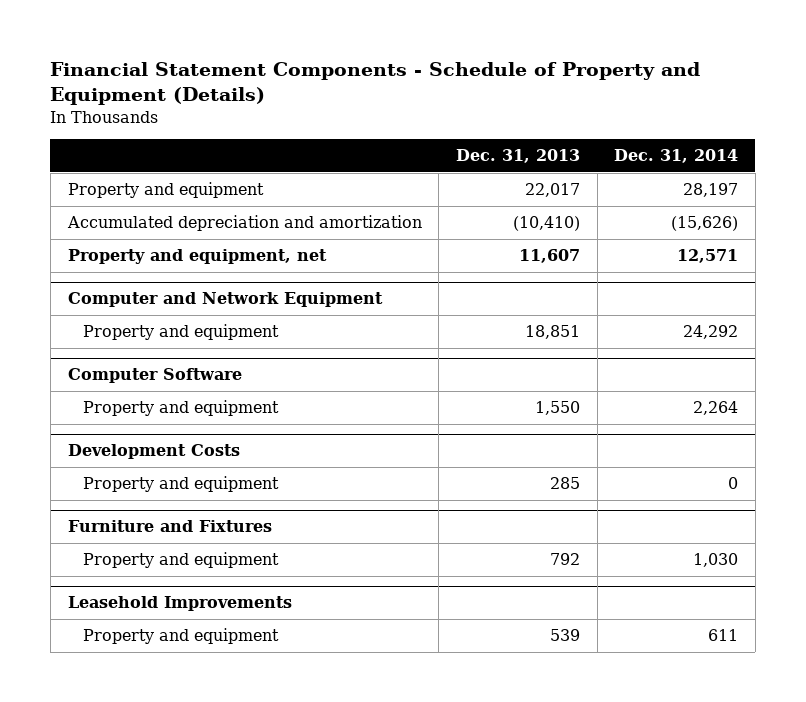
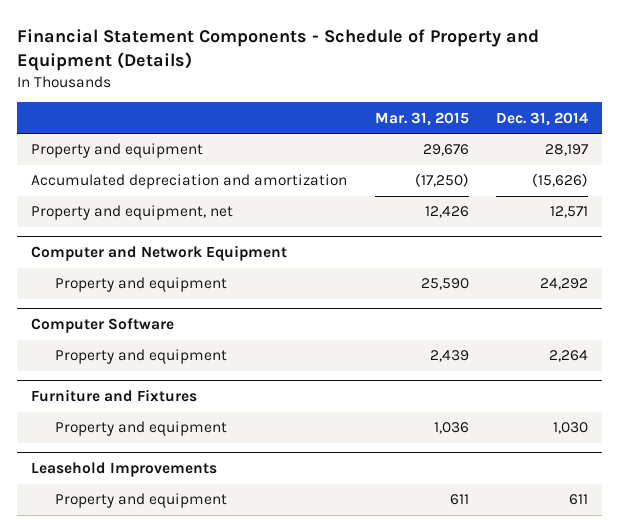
- | Dec. 31, 2013 | Dec. 31, 2014
+ | Mar. 31, 2015 | Dec. 31, 2014
- Development Costs
- Property and equipment | 285 | 0

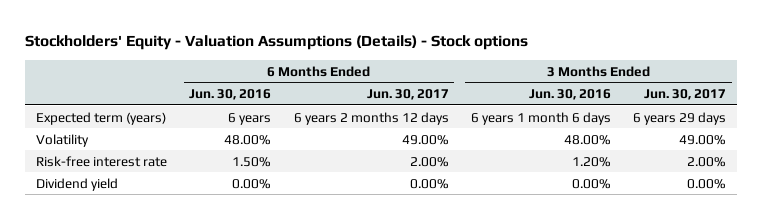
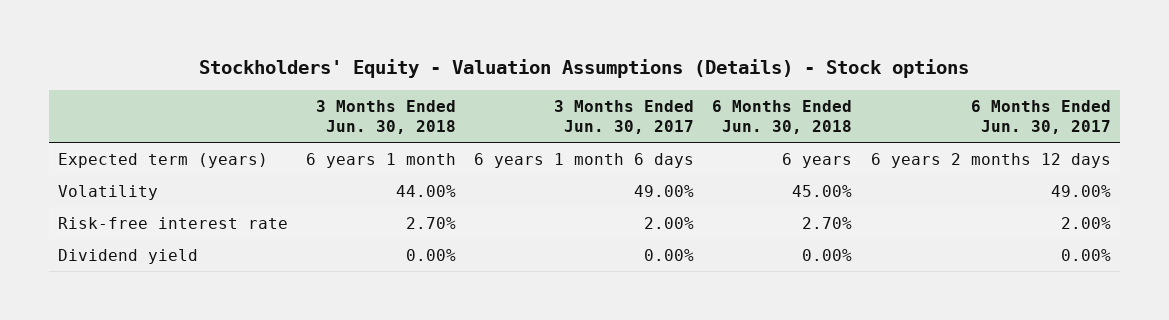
- | 6 Months Ended Jun. 30, 2016 | 6 Months Ended Jun. 30, 2017 | 3 Months Ended Jun. 30, 2016 | 3 Months Ended Jun. 30, 2017
+ | 3 Months Ended Jun. 30, 2018 | 3 Months Ended Jun. 30, 2017 | 6 Months Ended Jun. 30, 2018 | 6 Months Ended Jun. 30, 2017
- Expected term (years) | 6 years | 6 years 2 months 12 days | 6 years 1 month 6 days | 6 years 29 days
+ Expected term (years) | 6 years 1 month | 6 years 1 month 6 days | 6 years | 6 years 2 months 12 days

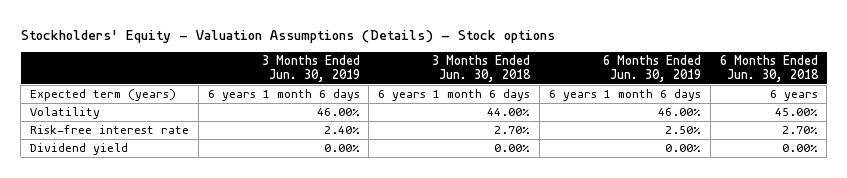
- | 3 Months Ended Jun. 30, 2018 | 3 Months Ended Jun. 30, 2017 | 6 Months Ended Jun. 30, 2018 | 6 Months Ended Jun. 30, 2017
+ | 3 Months Ended Jun. 30, 2019 | 3 Months Ended Jun. 30, 2018 | 6 Months Ended Jun. 30, 2019 | 6 Months Ended Jun. 30, 2018
- Expected term (years) | 6 years 1 month | 6 years 1 month 6 days | 6 years | 6 years 2 months 12 days
+ Expected term (years) | 6 years 1 month 6 days | 6 years 1 month 6 days | 6 years 1 month 6 days | 6 years

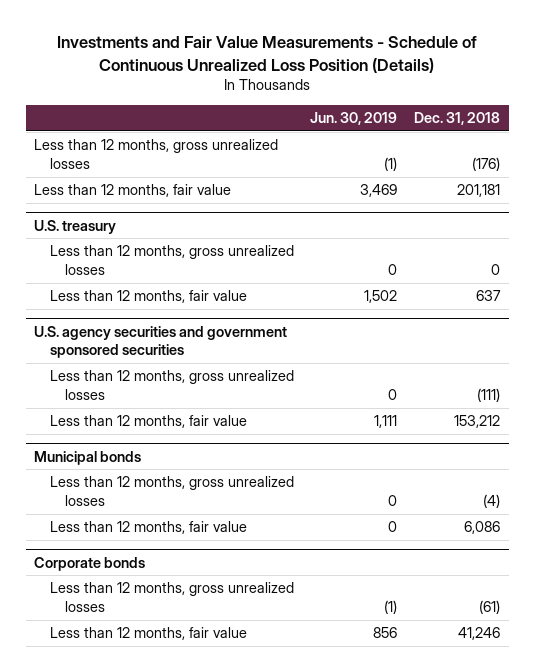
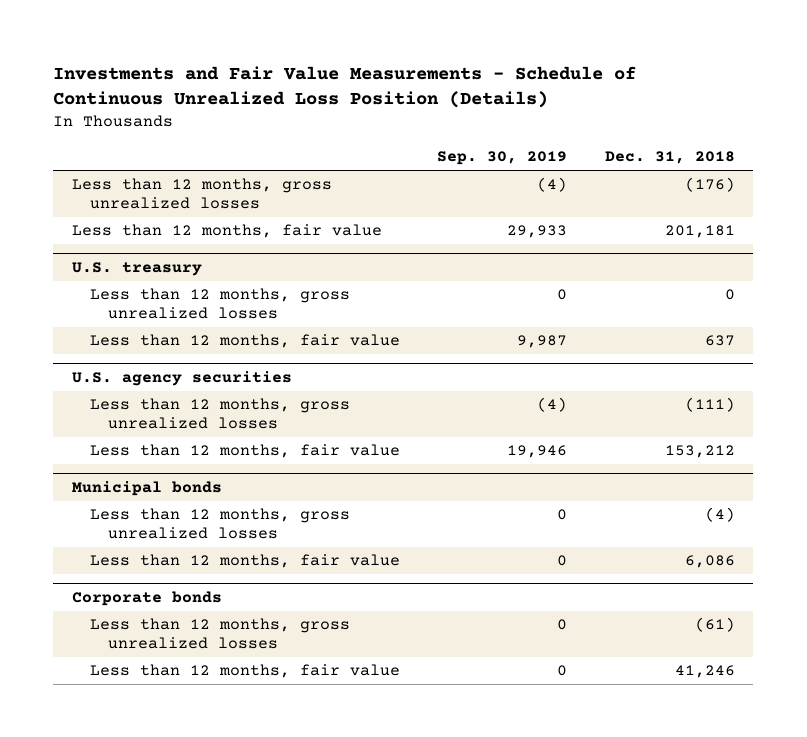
- | Jun. 30, 2019 | Dec. 31, 2018
+ | Sep. 30, 2019 | Dec. 31, 2018
- U.S. agency securities and government sponsored securities
+ U.S. agency securities

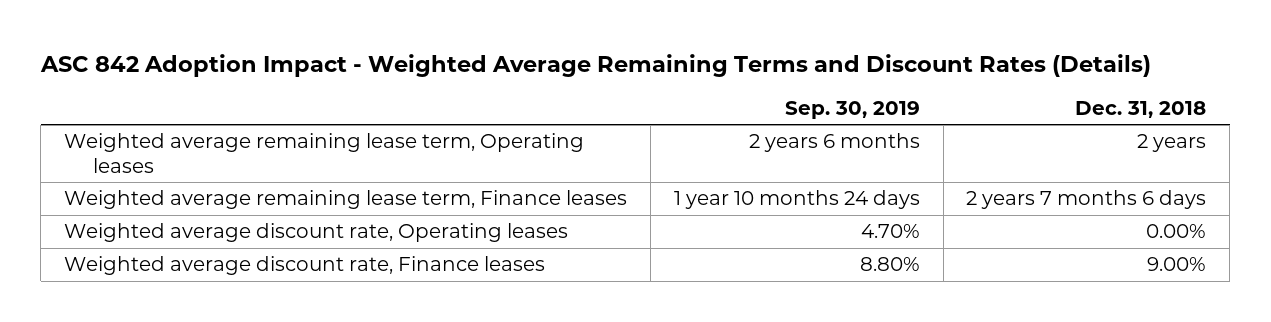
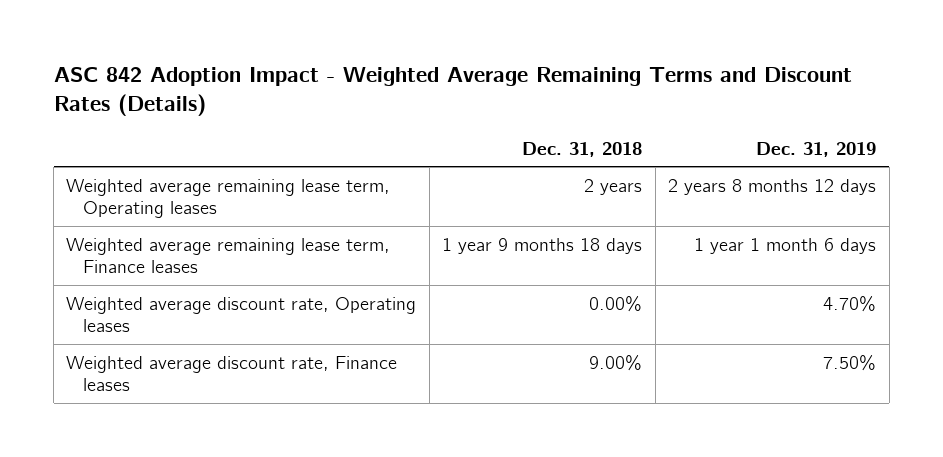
- | Sep. 30, 2019 | Dec. 31, 2018
+ | Dec. 31, 2018 | Dec. 31, 2019
- Weighted average remaining lease term, Finance leases | 1 year 10 months 24 days | 2 years 7 months 6 days
+ Weighted average remaining lease term, Finance leases | 1 year 9 months 18 days | 1 year 1 month 6 days

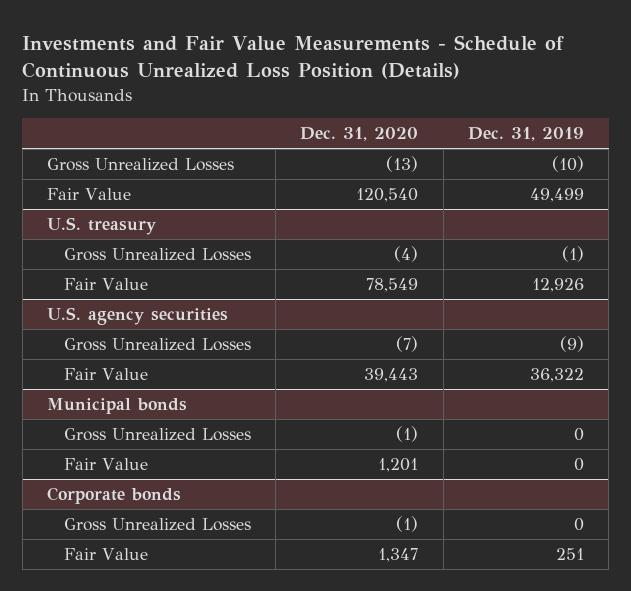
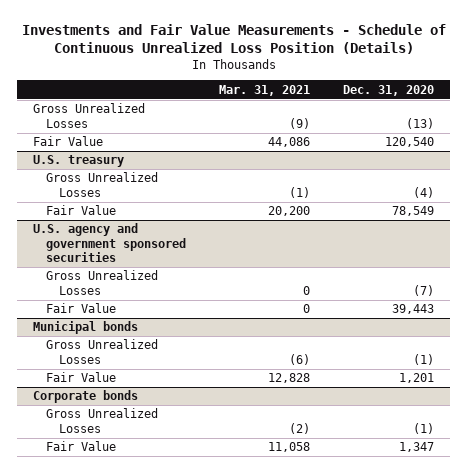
- | Dec. 31, 2020 | Dec. 31, 2019
+ | Mar. 31, 2021 | Dec. 31, 2020
- U.S. agency securities
+ U.S. agency and government sponsored securities

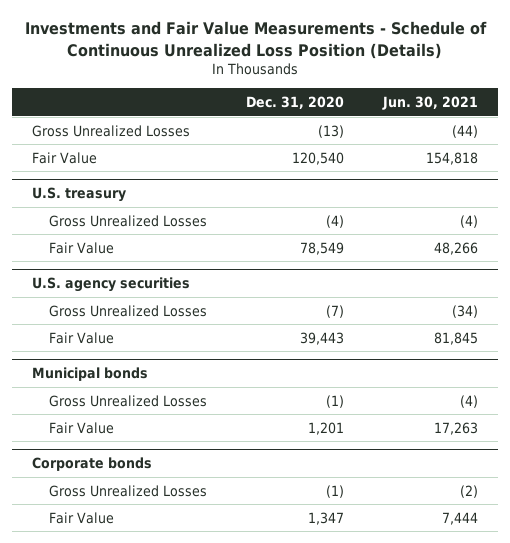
- | Mar. 31, 2021 | Dec. 31, 2020
+ | Dec. 31, 2020 | Jun. 30, 2021
- U.S. agency and government sponsored securities
+ U.S. agency securities

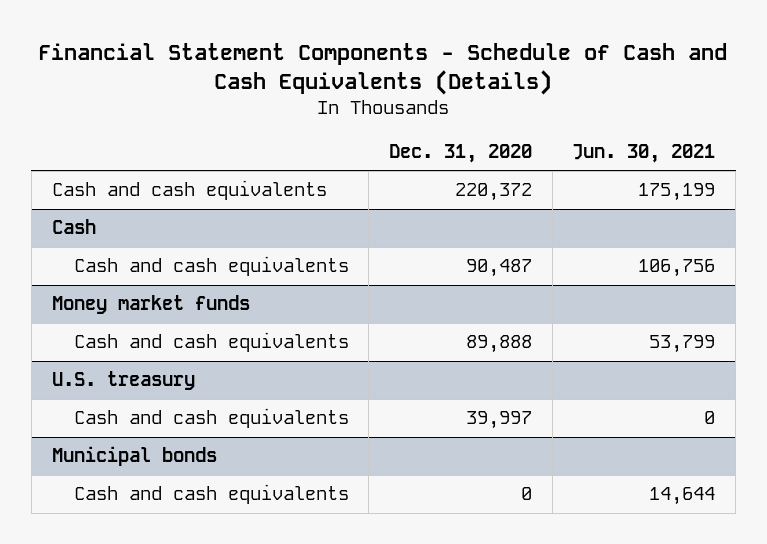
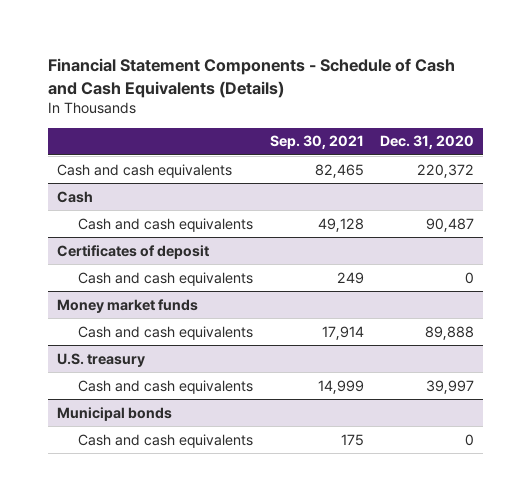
- | Dec. 31, 2020 | Jun. 30, 2021
+ | Sep. 30, 2021 | Dec. 31, 2020
+ Certificates of deposit
+ Cash and cash equivalents | 249 | 0

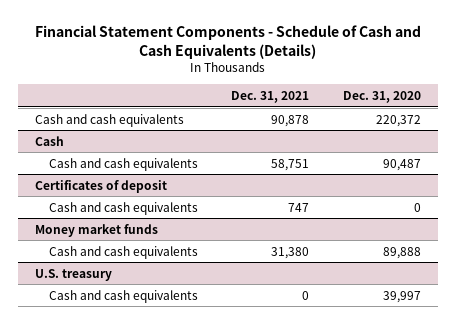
- | Sep. 30, 2021 | Dec. 31, 2020
+ | Dec. 31, 2021 | Dec. 31, 2020
- Municipal bonds
- Cash and cash equivalents | 175 | 0

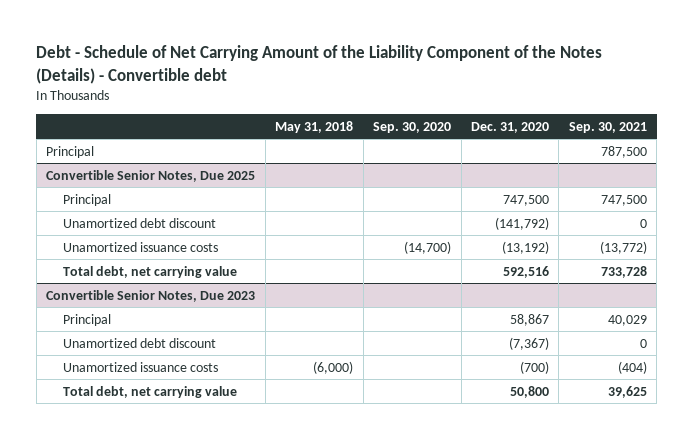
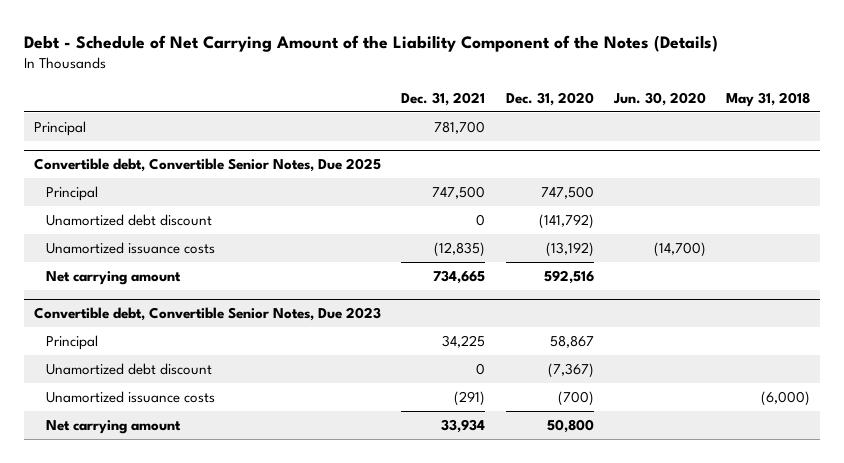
- Debt - Schedule of Net Carrying Amount of the Liability Component of the Notes (Details) - Convertible debt
+ Debt - Schedule of Net Carrying Amount of the Liability Component of the Notes (Details)
- | May 31, 2018 | Sep. 30, 2020 | Dec. 31, 2020 | Sep. 30, 2021
+ | Dec. 31, 2021 | Dec. 31, 2020 | Jun. 30, 2020 | May 31, 2018
- Convertible Senior Notes, Due 2025
+ Convertible debt, Convertible Senior Notes, Due 2025
- Total debt, net carrying value | | | 592,516 | 733,728
- Convertible Senior Notes, Due 2023
+ Net carrying amount | 734,665 | 592,516 | |
+ Convertible debt, Convertible Senior Notes, Due 2023
- Total debt, net carrying value | | | 50,800 | 39,625
+ Net carrying amount | 33,934 | 50,800 | |

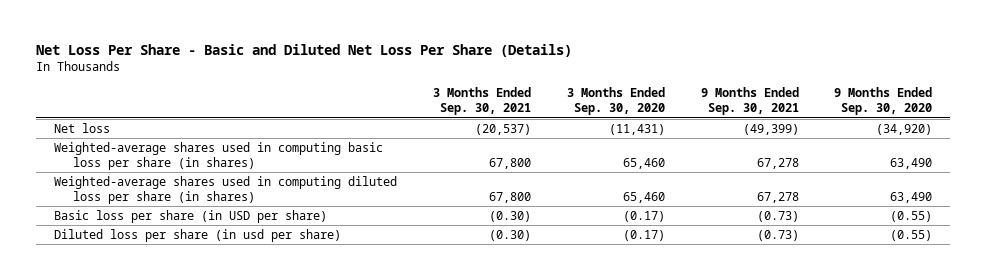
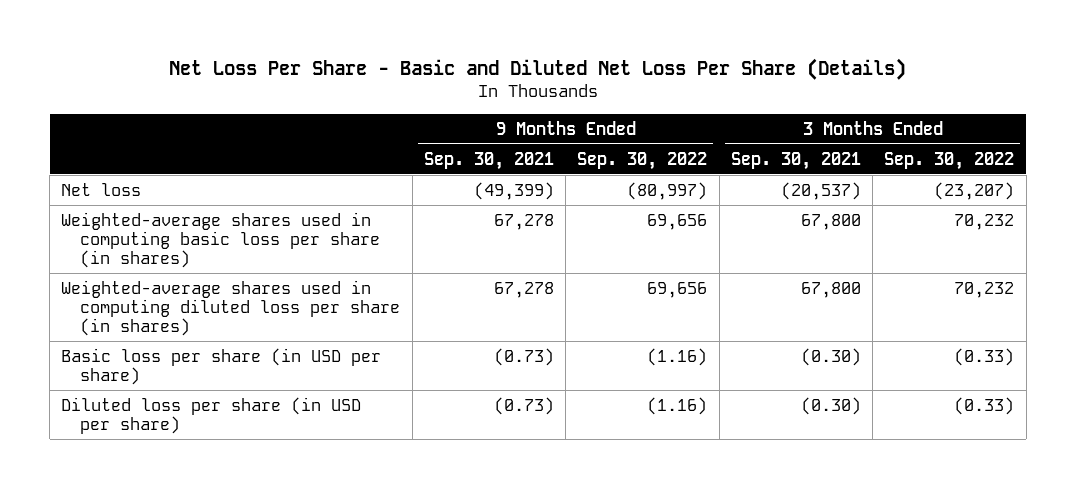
- | 3 Months Ended Sep. 30, 2021 | 3 Months Ended Sep. 30, 2020 | 9 Months Ended Sep. 30, 2021 | 9 Months Ended Sep. 30, 2020
+ | 9 Months Ended Sep. 30, 2021 | 9 Months Ended Sep. 30, 2022 | 3 Months Ended Sep. 30, 2021 | 3 Months Ended Sep. 30, 2022
- Diluted loss per share (in usd per share) | (0.30) | (0.17) | (0.73) | (0.55)
+ Diluted loss per share (in USD per share) | (0.73) | (1.16) | (0.30) | (0.33)

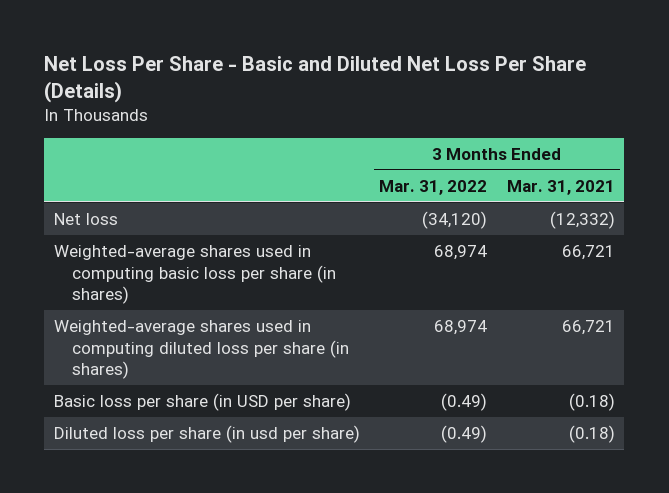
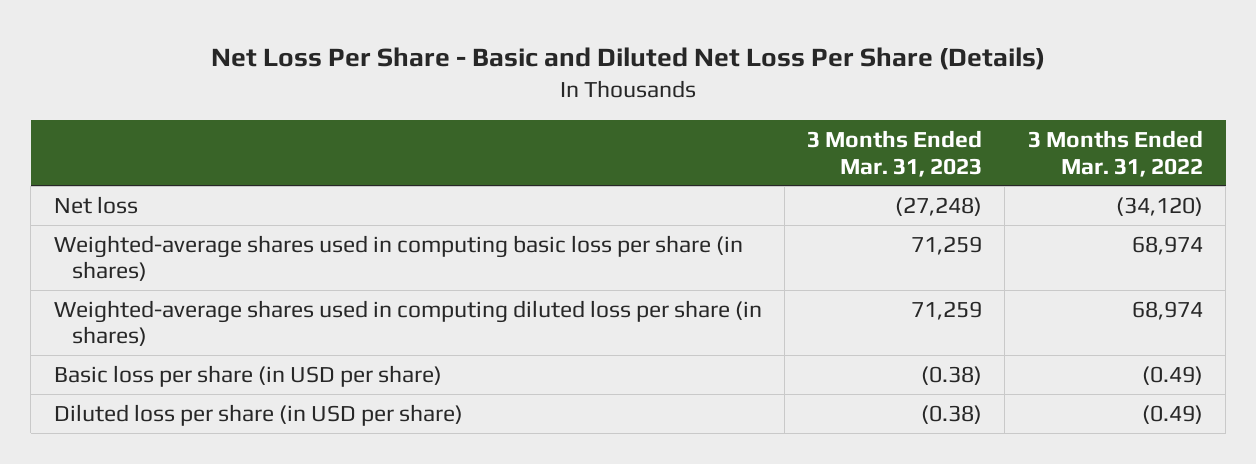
- | 3 Months Ended Mar. 31, 2022 | 3 Months Ended Mar. 31, 2021
+ | 3 Months Ended Mar. 31, 2023 | 3 Months Ended Mar. 31, 2022
- Diluted loss per share (in usd per share) | (0.49) | (0.18)
+ Diluted loss per share (in USD per share) | (0.38) | (0.49)

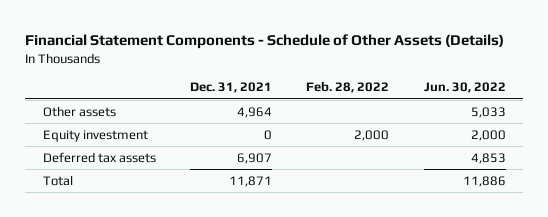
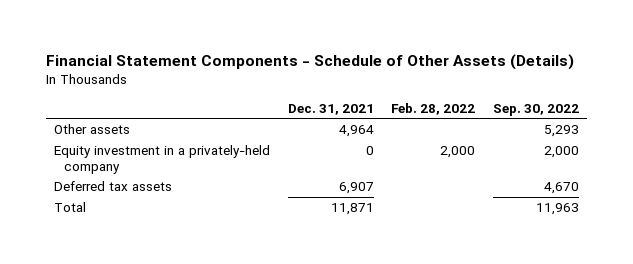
- | Dec. 31, 2021 | Feb. 28, 2022 | Jun. 30, 2022
+ | Dec. 31, 2021 | Feb. 28, 2022 | Sep. 30, 2022
- Equity investment | 0 | 2,000 | 2,000
+ Equity investment in a privately-held company | 0 | 2,000 | 2,000

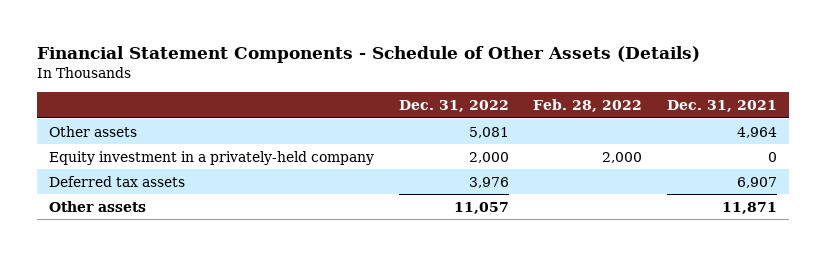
- | Dec. 31, 2021 | Feb. 28, 2022 | Sep. 30, 2022
+ | Dec. 31, 2022 | Feb. 28, 2022 | Dec. 31, 2021
- Total | 11,871 | | 11,963
+ Other assets | 11,057 | | 11,871

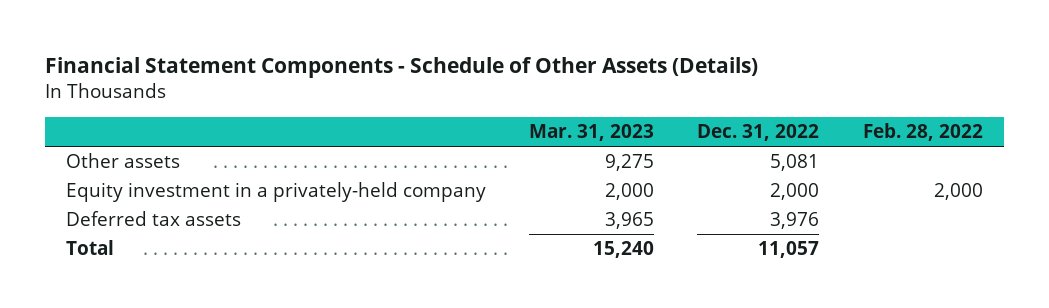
- | Dec. 31, 2022 | Feb. 28, 2022 | Dec. 31, 2021
+ | Mar. 31, 2023 | Dec. 31, 2022 | Feb. 28, 2022
- Other assets | 11,057 | | 11,871
+ Total | 15,240 | 11,057 |

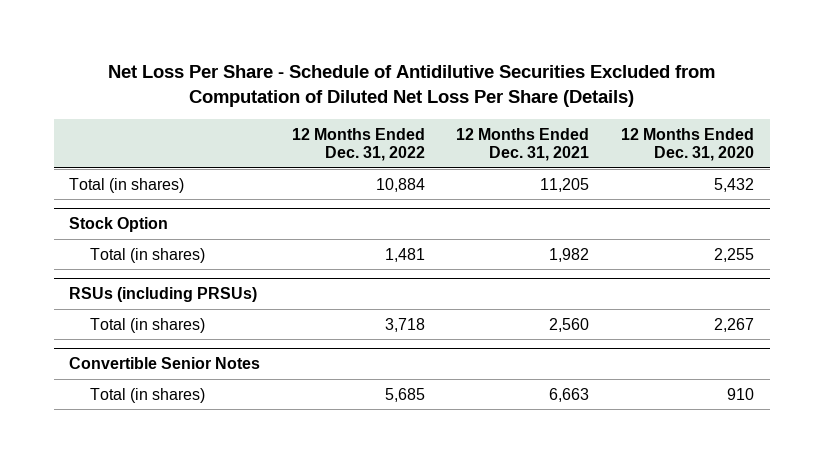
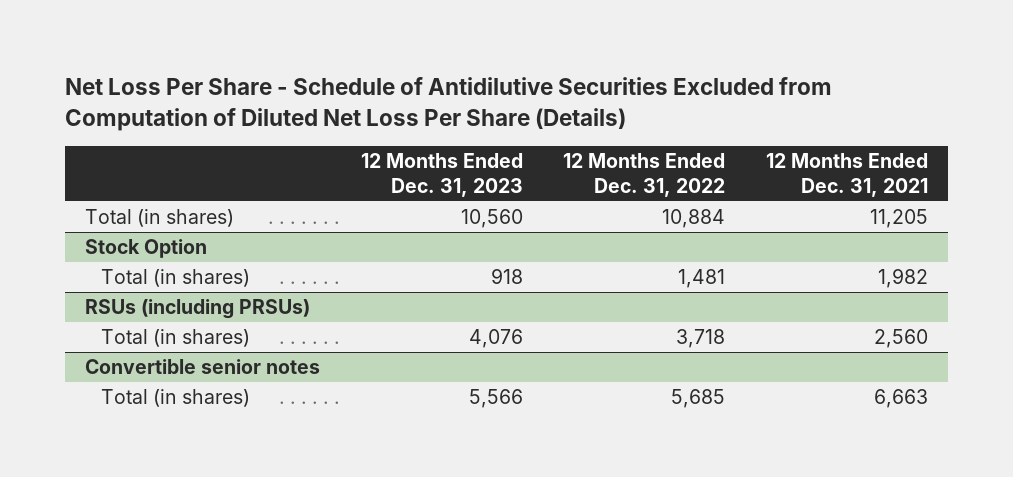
- | 12 Months Ended Dec. 31, 2022 | 12 Months Ended Dec. 31, 2021 | 12 Months Ended Dec. 31, 2020
+ | 12 Months Ended Dec. 31, 2023 | 12 Months Ended Dec. 31, 2022 | 12 Months Ended Dec. 31, 2021
- Convertible Senior Notes
+ Convertible senior notes

